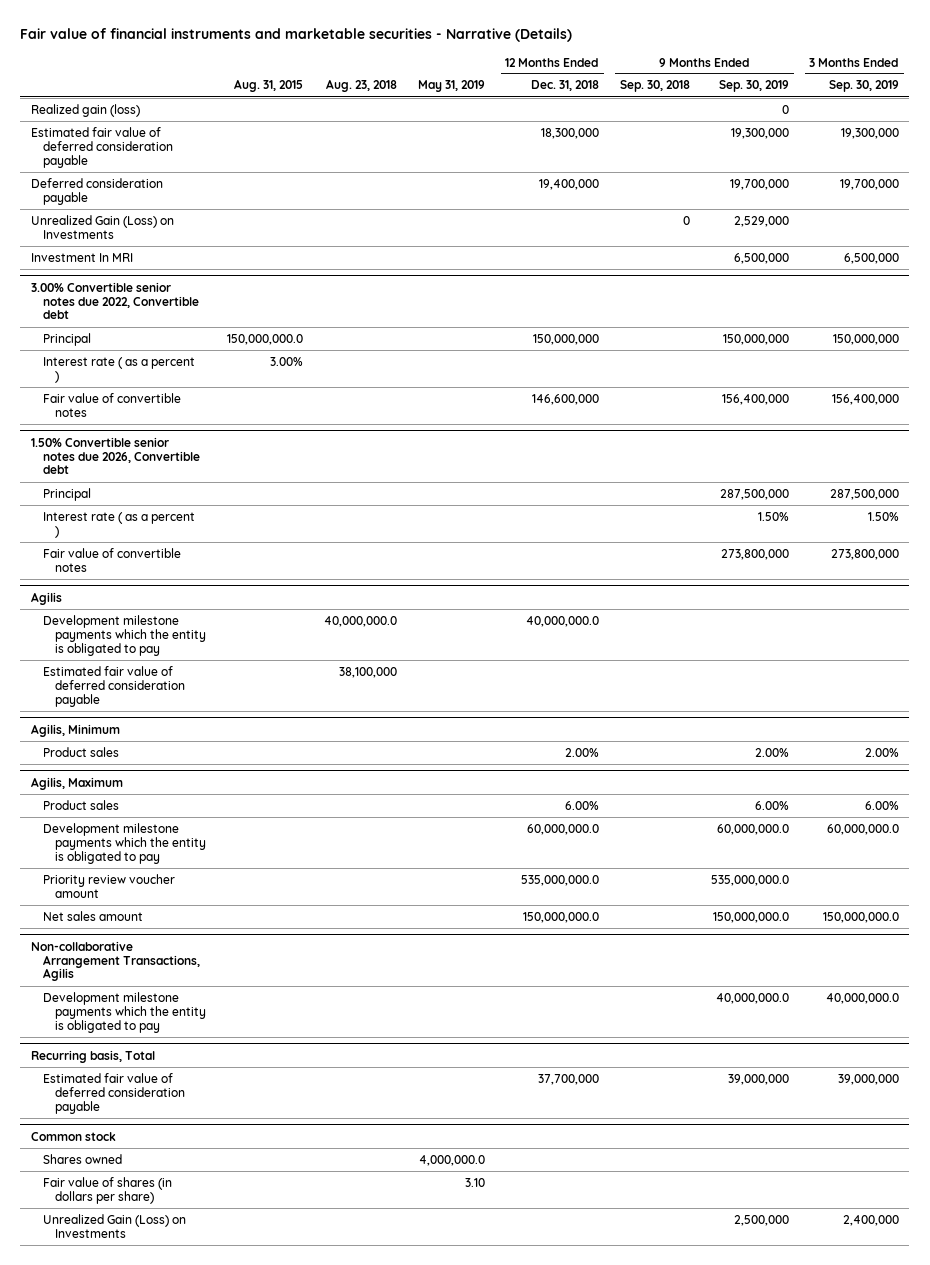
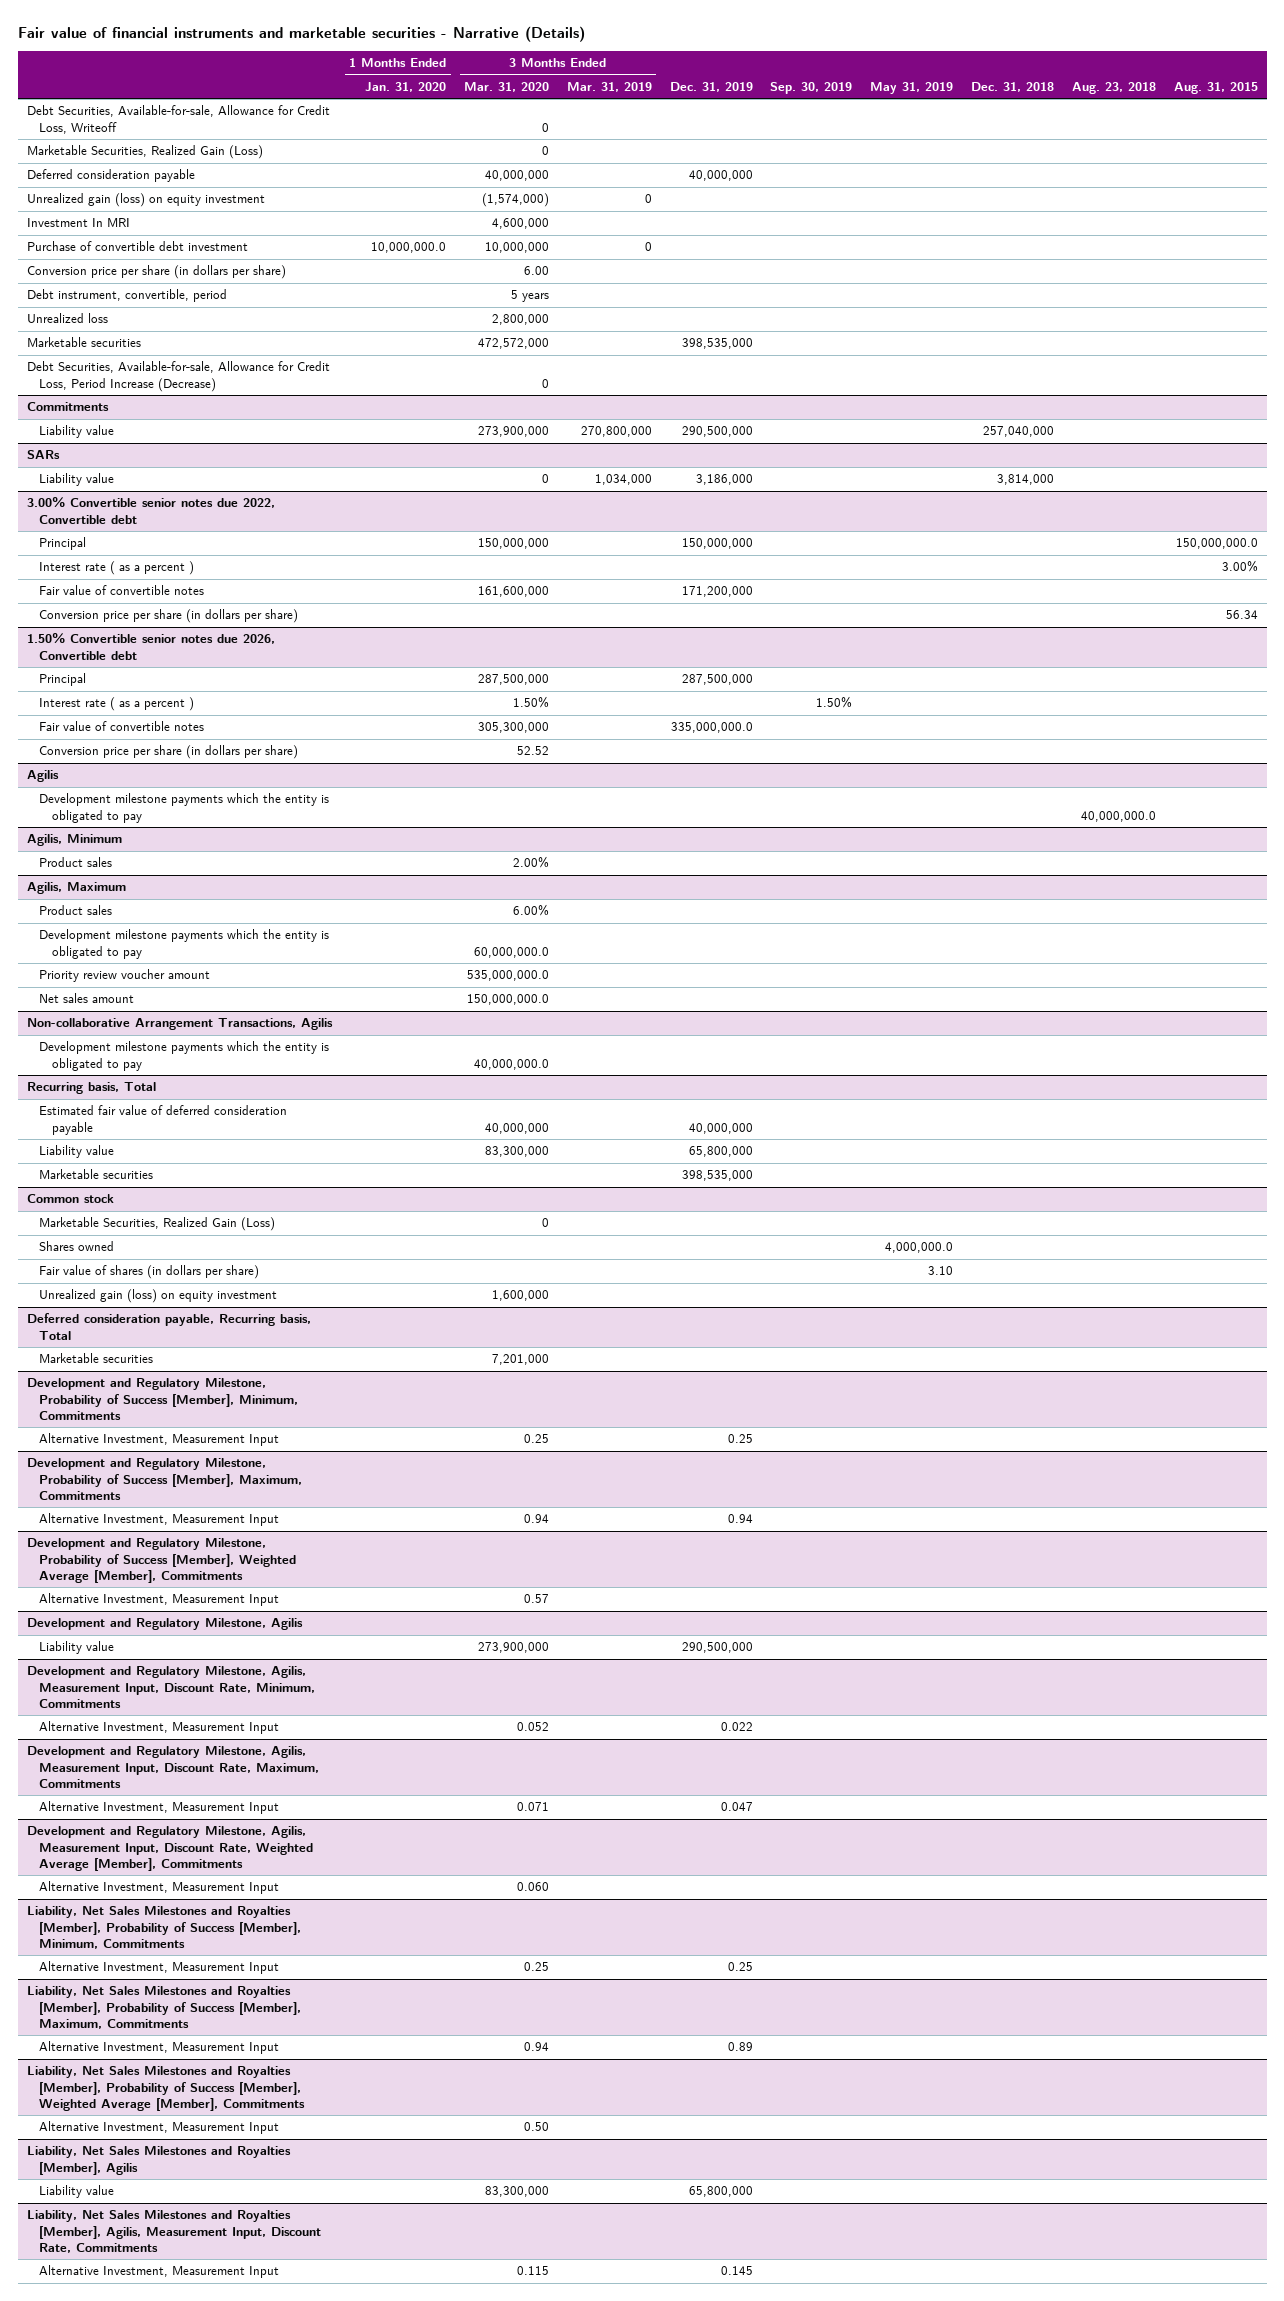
- | Aug. 31, 2015 | Aug. 23, 2018 | May 31, 2019 | 12 Months Ended Dec. 31, 2018 | 9 Months Ended Sep. 30, 2018 | 9 Months Ended Sep. 30, 2019 | 3 Months Ended Sep. 30, 2019
+ | 1 Months Ended Jan. 31, 2020 | 3 Months Ended Mar. 31, 2020 | 3 Months Ended Mar. 31, 2019 | Dec. 31, 2019 | Sep. 30, 2019 | May 31, 2019 | Dec. 31, 2018 | Aug. 23, 2018 | Aug. 31, 2015
- Realized gain (loss) | | | | | | 0 |
- Estimated fair value of deferred consideration payable | | | | 18,300,000 | | 19,300,000 | 19,300,000
+ Debt Securities, Available-for-sale, Allowance for Credit Loss, Writeoff | | 0 | | | | | | |
+ Marketable Securities, Realized Gain (Loss) | | 0 | | | | | | |
- Unrealized Gain (Loss) on Investments | | | | | 0 | 2,529,000 |
+ Unrealized gain (loss) on equity investment | | (1,574,000) | 0 | | | | | |
+ Purchase of convertible debt investment | 10,000,000.0 | 10,000,000 | 0 | | | | | |
+ Conversion price per share (in dollars per share) | | 6.00 | | | | | | |
+ Debt instrument, convertible, period | | 5 years | | | | | | |
+ Unrealized loss | | 2,800,000 | | | | | | |
+ Marketable securities | | 472,572,000 | | 398,535,000 | | | | |
+ Debt Securities, Available-for-sale, Allowance for Credit Loss, Period Increase (Decrease) | | 0 | | | | | | |
+ Commitments
+ Liability value | | 273,900,000 | 270,800,000 | 290,500,000 | | | 257,040,000 | |
+ SARs
+ Liability value | | 0 | 1,034,000 | 3,186,000 | | | 3,814,000 | |
@ 3.00% Convertible senior notes due 2022, Convertible debt
+ Conversion price per share (in dollars per share) | | | | | | | | | 56.34
@ 1.50% Convertible senior notes due 2026, Convertible debt
+ Conversion price per share (in dollars per share) | | 52.52 | | | | | | |
@ Agilis
- Estimated fair value of deferred consideration payable | | 38,100,000 | | | | |
@ Recurring basis, Total
+ Liability value | | 83,300,000 | | 65,800,000 | | | | |
+ Marketable securities | | | | 398,535,000 | | | | |
@ Common stock
+ Marketable Securities, Realized Gain (Loss) | | 0 | | | | | | |
- Unrealized Gain (Loss) on Investments | | | | | | 2,500,000 | 2,400,000
+ Unrealized gain (loss) on equity investment | | 1,600,000 | | | | | | |
+ Deferred consideration payable, Recurring basis, Total
+ Marketable securities | | 7,201,000 | | | | | | |
+ Development and Regulatory Milestone, Probability of Success [Member], Minimum, Commitments
+ Alternative Investment, Measurement Input | | 0.25 | | 0.25 | | | | |
+ Development and Regulatory Milestone, Probability of Success [Member], Maximum, Commitments
+ Alternative Investment, Measurement Input | | 0.94 | | 0.94 | | | | |
+ Development and Regulatory Milestone, Probability of Success [Member], Weighted Average [Member], Commitments
+ Alternative Investment, Measurement Input | | 0.57 | | | | | | |
+ Development and Regulatory Milestone, Agilis
+ Liability value | | 273,900,000 | | 290,500,000 | | | | |
+ Development and Regulatory Milestone, Agilis, Measurement Input, Discount Rate, Minimum, Commitments
+ Alternative Investment, Measurement Input | | 0.052 | | 0.022 | | | | |
+ Development and Regulatory Milestone, Agilis, Measurement Input, Discount Rate, Maximum, Commitments
+ Alternative Investment, Measurement Input | | 0.071 | | 0.047 | | | | |
+ Development and Regulatory Milestone, Agilis, Measurement Input, Discount Rate, Weighted Average [Member], Commitments
+ Alternative Investment, Measurement Input | | 0.060 | | | | | | |
+ Liability, Net Sales Milestones and Royalties [Member], Probability of Success [Member], Minimum, Commitments
+ Alternative Investment, Measurement Input | | 0.25 | | 0.25 | | | | |
+ Liability, Net Sales Milestones and Royalties [Member], Probability of Success [Member], Maximum, Commitments
+ Alternative Investment, Measurement Input | | 0.94 | | 0.89 | | | | |
+ Liability, Net Sales Milestones and Royalties [Member], Probability of Success [Member], Weighted Average [Member], Commitments
+ Alternative Investment, Measurement Input | | 0.50 | | | | | | |
+ Liability, Net Sales Milestones and Royalties [Member], Agilis
+ Liability value | | 83,300,000 | | 65,800,000 | | | | |
+ Liability, Net Sales Milestones and Royalties [Member], Agilis, Measurement Input, Discount Rate, Commitments
+ Alternative Investment, Measurement Input | | 0.115 | | 0.145 | | | | |

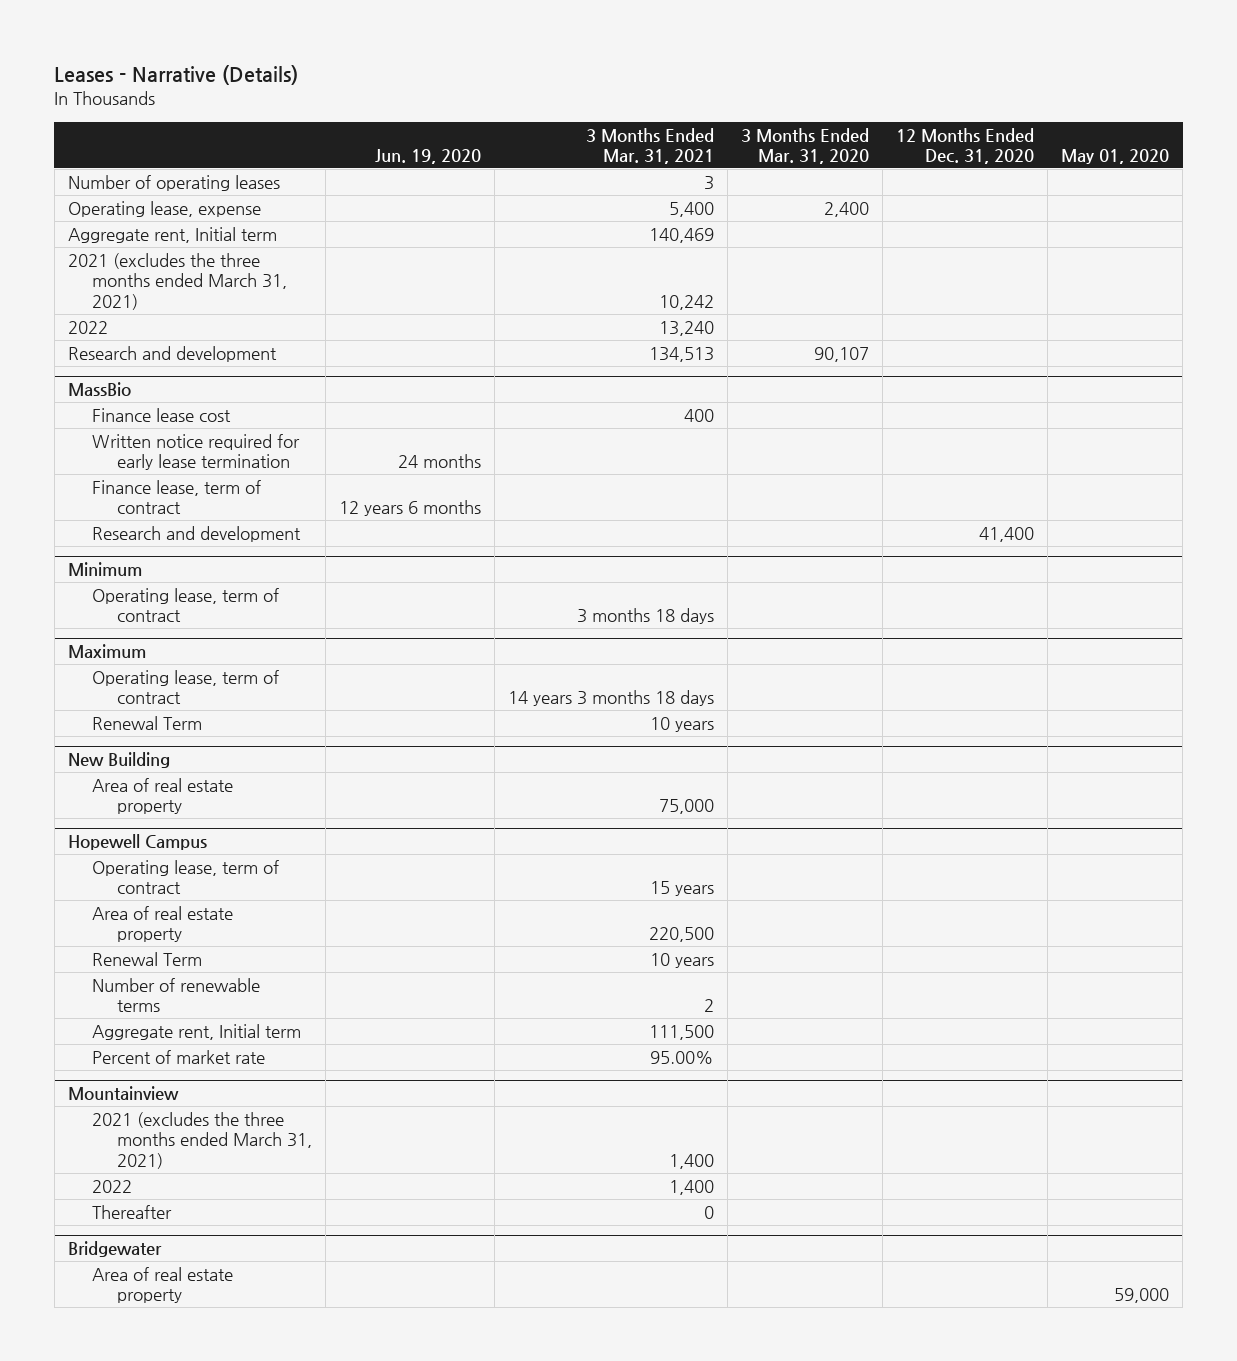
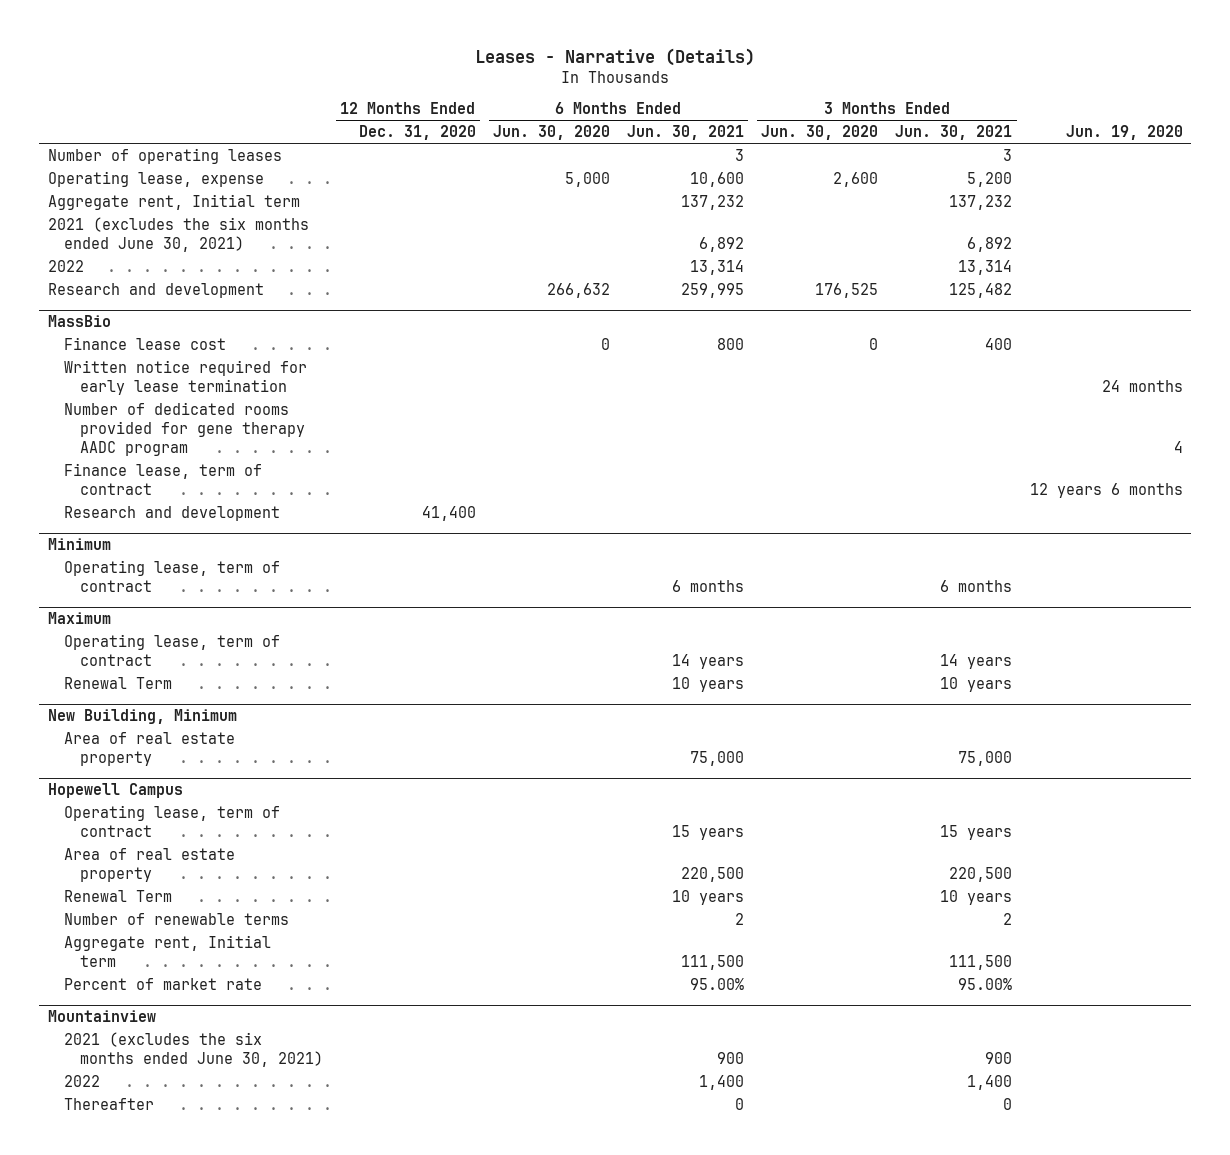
- | Jun. 19, 2020 | 3 Months Ended Mar. 31, 2021 | 3 Months Ended Mar. 31, 2020 | 12 Months Ended Dec. 31, 2020 | May 01, 2020
+ | 12 Months Ended Dec. 31, 2020 | 6 Months Ended Jun. 30, 2020 | 6 Months Ended Jun. 30, 2021 | 3 Months Ended Jun. 30, 2020 | 3 Months Ended Jun. 30, 2021 | Jun. 19, 2020
- 2021 (excludes the three months ended March 31, 2021) | | 10,242 | | |
+ 2021 (excludes the six months ended June 30, 2021) | | | 6,892 | | 6,892 |
@ MassBio
+ Number of dedicated rooms provided for gene therapy AADC program | | | | | | 4
- New Building
+ New Building, Minimum
@ Mountainview
- 2021 (excludes the three months ended March 31, 2021) | | 1,400 | | |
+ 2021 (excludes the six months ended June 30, 2021) | | | 900 | | 900 |
- Bridgewater
- Area of real estate property | | | | | 59,000

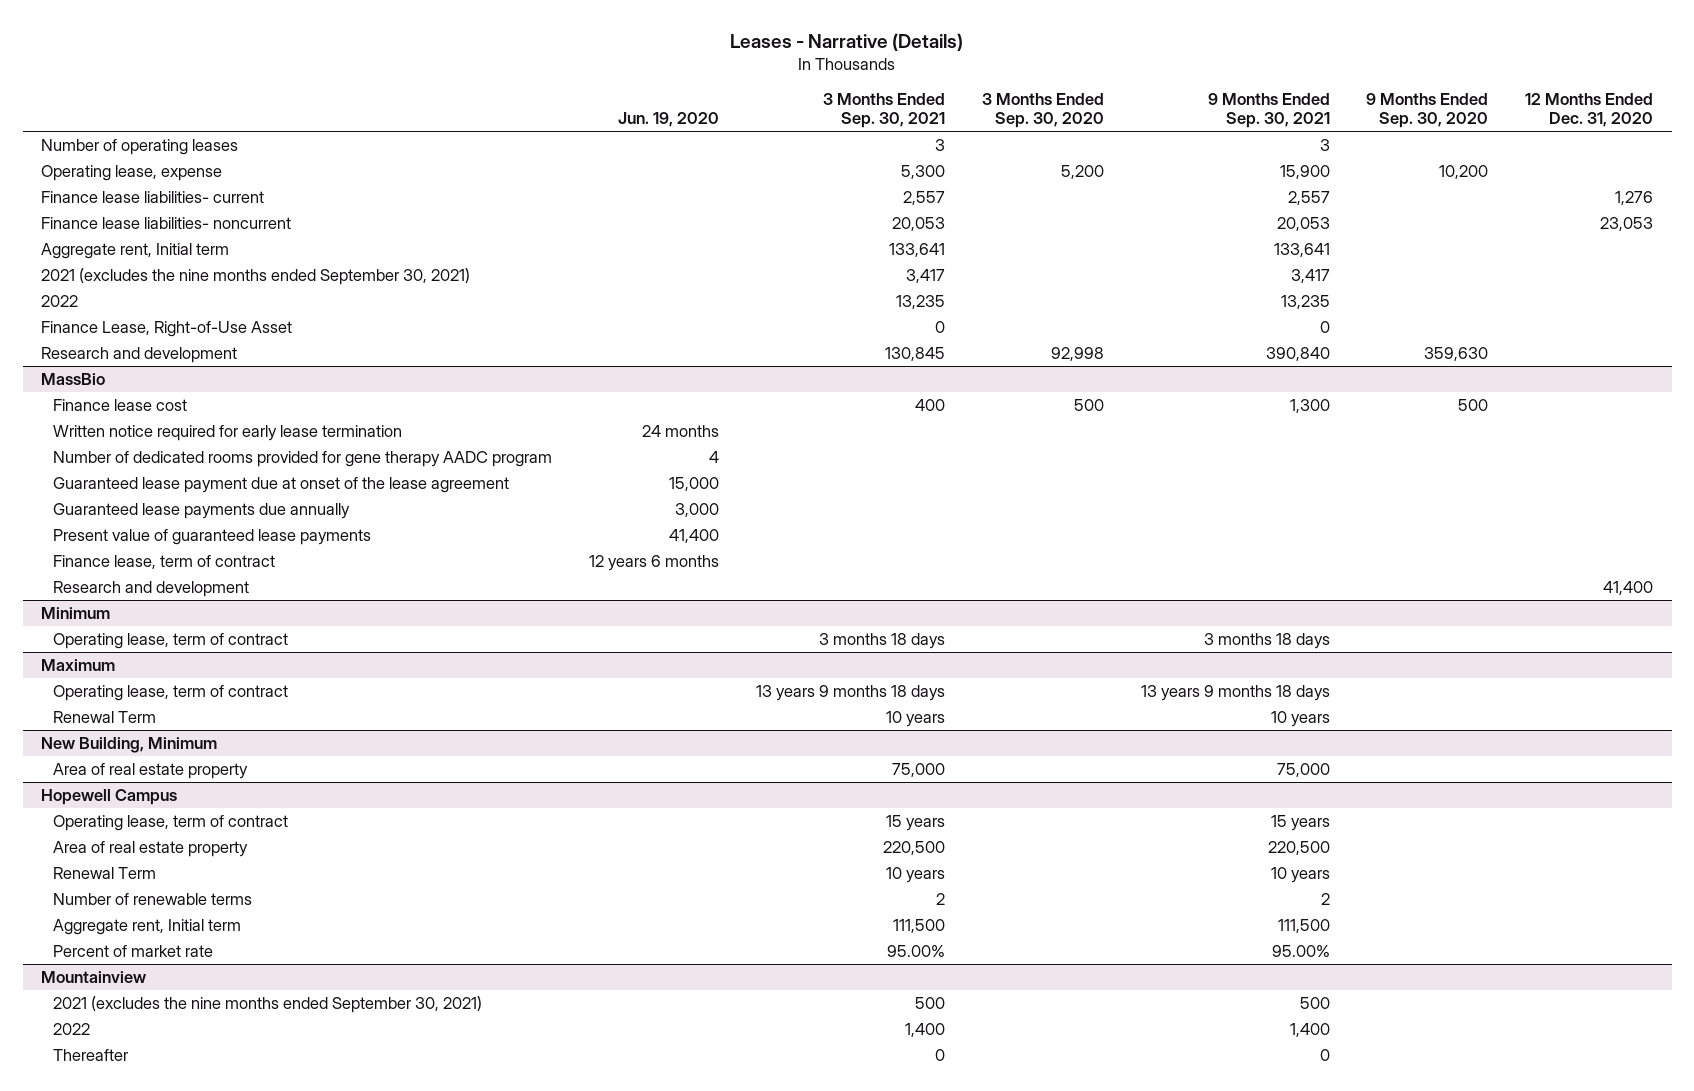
- | 12 Months Ended Dec. 31, 2020 | 6 Months Ended Jun. 30, 2020 | 6 Months Ended Jun. 30, 2021 | 3 Months Ended Jun. 30, 2020 | 3 Months Ended Jun. 30, 2021 | Jun. 19, 2020
+ | Jun. 19, 2020 | 3 Months Ended Sep. 30, 2021 | 3 Months Ended Sep. 30, 2020 | 9 Months Ended Sep. 30, 2021 | 9 Months Ended Sep. 30, 2020 | 12 Months Ended Dec. 31, 2020
+ Finance lease liabilities- current | | 2,557 | | 2,557 | | 1,276
+ Finance lease liabilities- noncurrent | | 20,053 | | 20,053 | | 23,053
- 2021 (excludes the six months ended June 30, 2021) | | | 6,892 | | 6,892 |
+ 2021 (excludes the nine months ended September 30, 2021) | | 3,417 | | 3,417 | |
+ Finance Lease, Right-of-Use Asset | | 0 | | 0 | |
@ MassBio
+ Guaranteed lease payment due at onset of the lease agreement | 15,000 | | | | |
+ Guaranteed lease payments due annually | 3,000 | | | | |
+ Present value of guaranteed lease payments | 41,400 | | | | |
@ Mountainview
- 2021 (excludes the six months ended June 30, 2021) | | | 900 | | 900 |
+ 2021 (excludes the nine months ended September 30, 2021) | | 500 | | 500 | |

